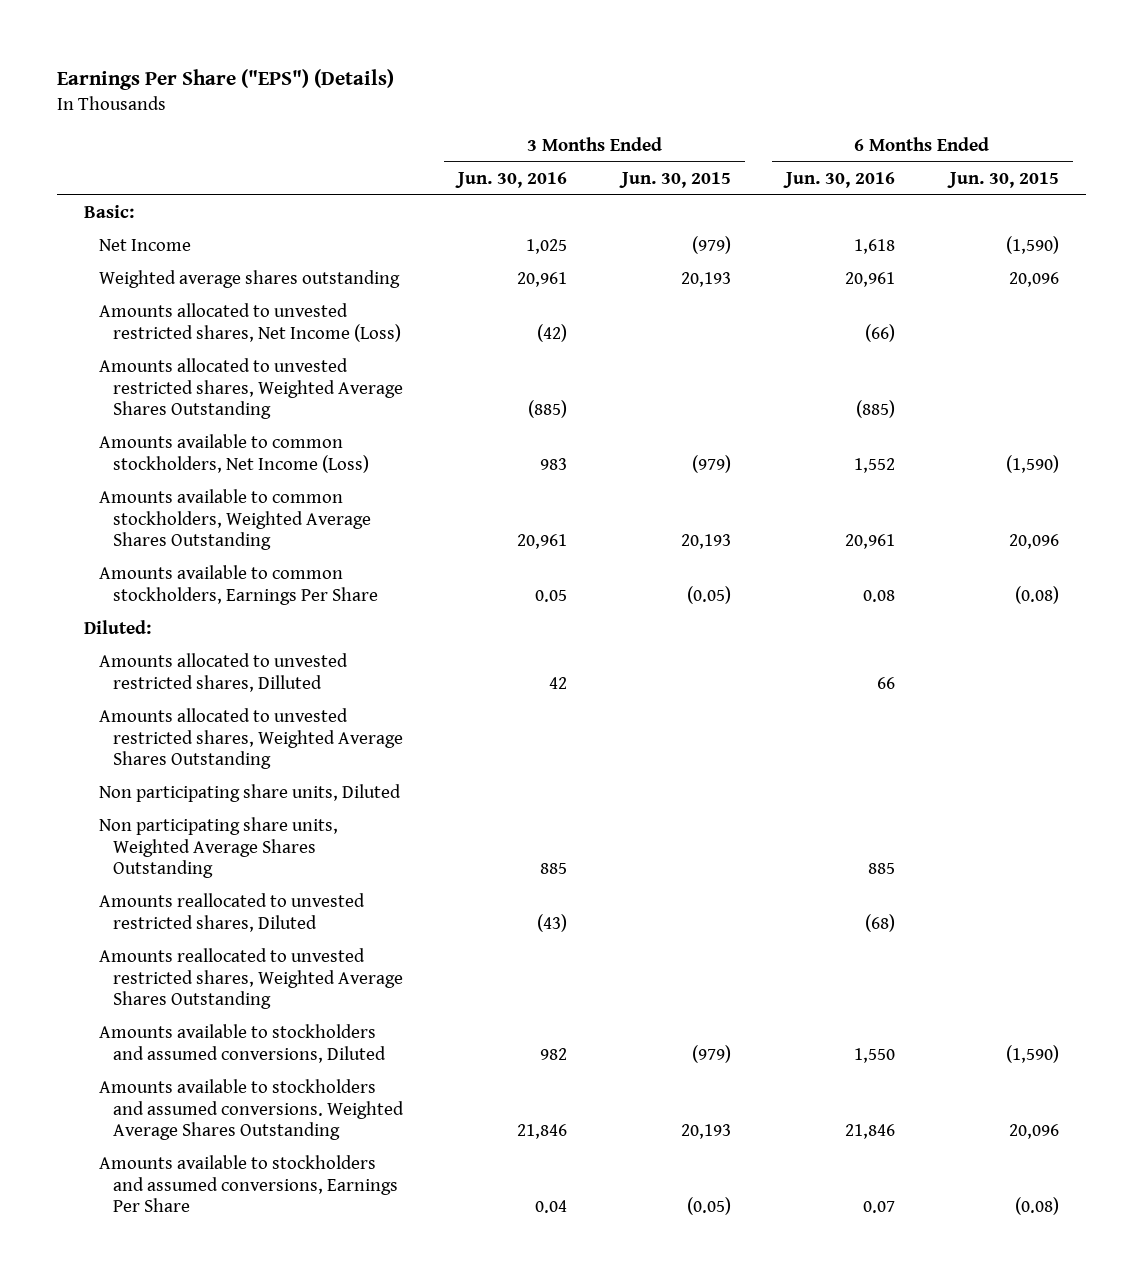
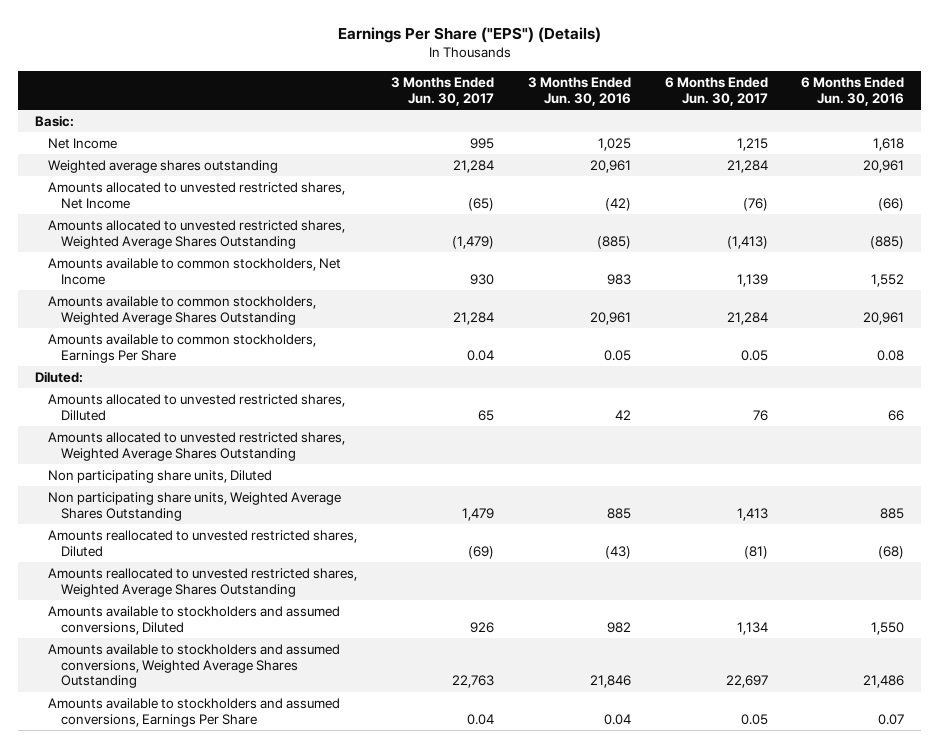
- | 3 Months Ended Jun. 30, 2016 | 3 Months Ended Jun. 30, 2015 | 6 Months Ended Jun. 30, 2016 | 6 Months Ended Jun. 30, 2015
+ | 3 Months Ended Jun. 30, 2017 | 3 Months Ended Jun. 30, 2016 | 6 Months Ended Jun. 30, 2017 | 6 Months Ended Jun. 30, 2016
- Amounts allocated to unvested restricted shares, Net Income (Loss) | (42) | | (66) |
+ Amounts allocated to unvested restricted shares, Net Income | (65) | (42) | (76) | (66)
- Amounts available to common stockholders, Net Income (Loss) | 983 | (979) | 1,552 | (1,590)
+ Amounts available to common stockholders, Net Income | 930 | 983 | 1,139 | 1,552
- Amounts available to stockholders and assumed conversions. Weighted Average Shares Outstanding | 21,846 | 20,193 | 21,846 | 20,096
+ Amounts available to stockholders and assumed conversions, Weighted Average Shares Outstanding | 22,763 | 21,846 | 22,697 | 21,486

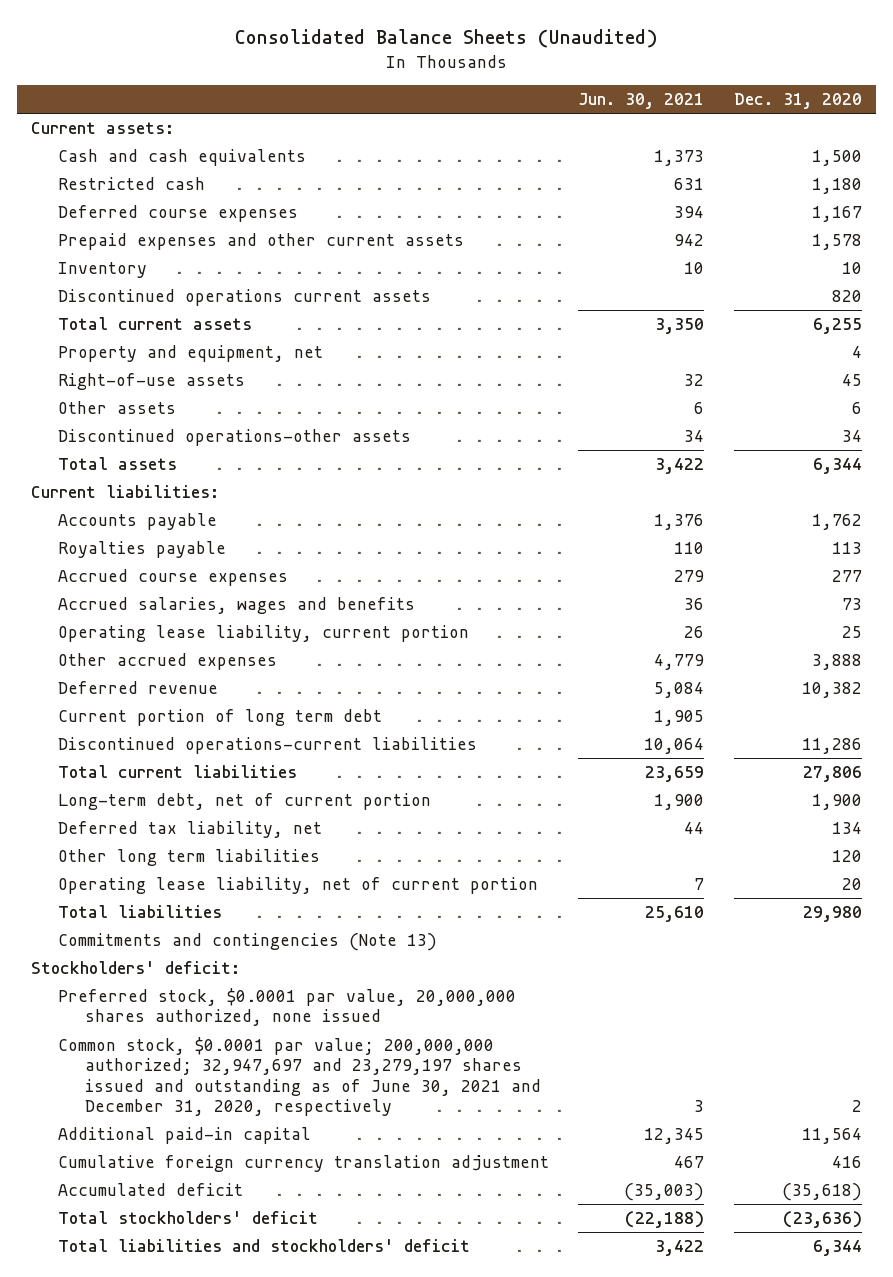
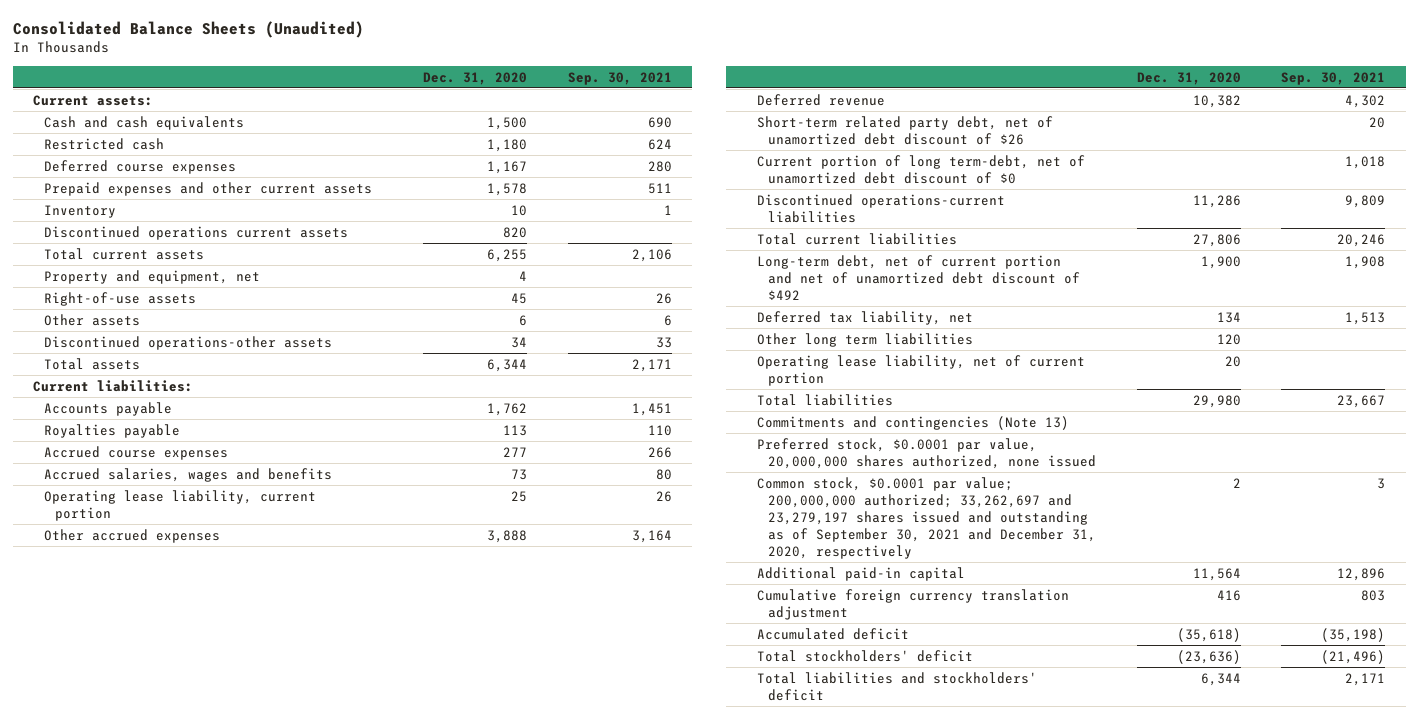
- | Jun. 30, 2021 | Dec. 31, 2020
+ | Dec. 31, 2020 | Sep. 30, 2021
- Current portion of long term debt | 1,905 |
+ Short-term related party debt, net of unamortized debt discount of $26 | | 20
+ Current portion of long term-debt, net of unamortized debt discount of $0 | | 1,018
- Long-term debt, net of current portion | 1,900 | 1,900
+ Long-term debt, net of current portion and net of unamortized debt discount of $492 | 1,900 | 1,908
- Stockholders' deficit:
- Common stock, $0.0001 par value; 200,000,000 authorized; 32,947,697 and 23,279,197 shares issued and outstanding as of June 30, 2021 and December 31, 2020, respectively | 3 | 2
+ Common stock, $0.0001 par value; 200,000,000 authorized; 33,262,697 and 23,279,197 shares issued and outstanding as of September 30, 2021 and December 31, 2020, respectively | 2 | 3

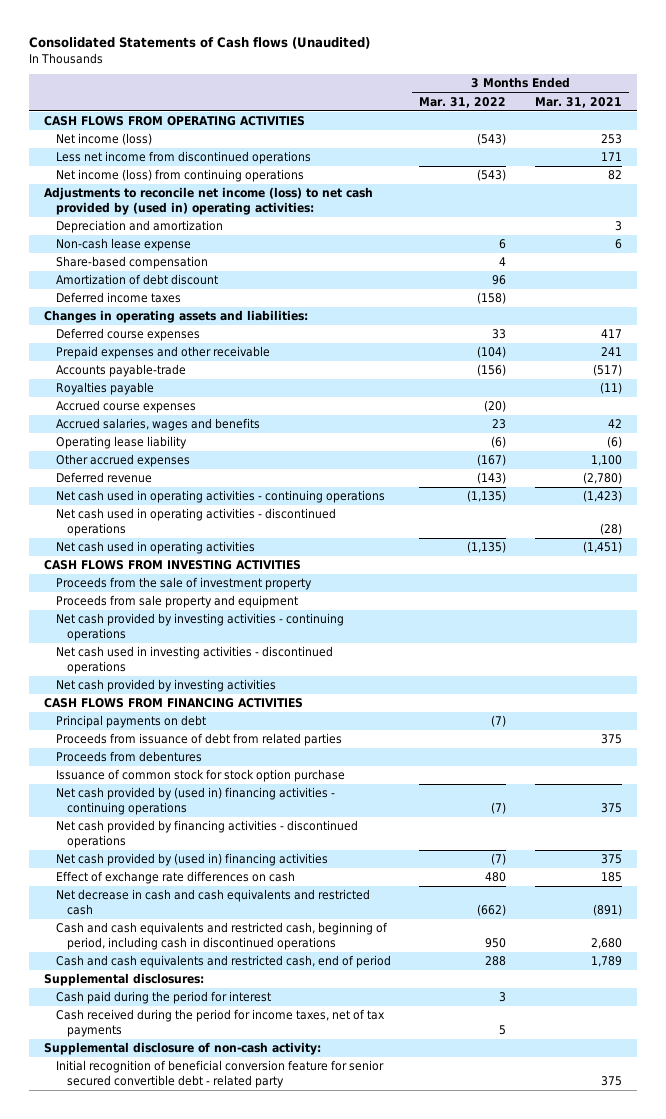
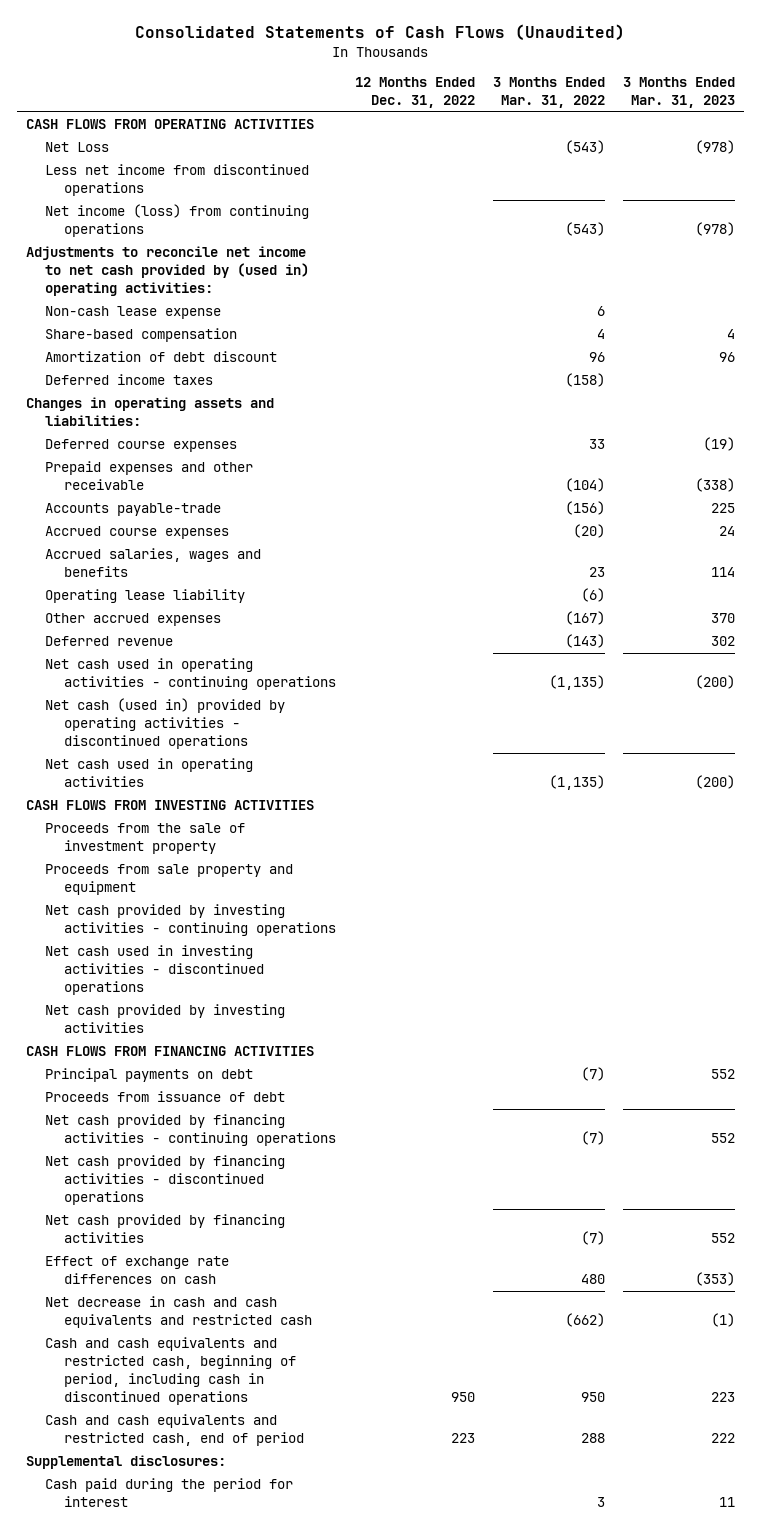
- Consolidated Statements of Cash flows (Unaudited)
+ Consolidated Statements of Cash Flows (Unaudited)
- | 3 Months Ended Mar. 31, 2022 | 3 Months Ended Mar. 31, 2021
+ | 12 Months Ended Dec. 31, 2022 | 3 Months Ended Mar. 31, 2022 | 3 Months Ended Mar. 31, 2023
- Net income (loss) | (543) | 253
+ Net Loss | | (543) | (978)
- Adjustments to reconcile net income (loss) to net cash provided by (used in) operating activities:
- Depreciation and amortization | | 3
+ Adjustments to reconcile net income to net cash provided by (used in) operating activities:
- Royalties payable | | (11)
- Net cash used in operating activities - discontinued operations | | (28)
+ Net cash (used in) provided by operating activities - discontinued operations
- Proceeds from issuance of debt from related parties | | 375
- Proceeds from debentures
- Issuance of common stock for stock option purchase
- Net cash provided by (used in) financing activities - continuing operations | (7) | 375
+ Proceeds from issuance of debt
+ Net cash provided by financing activities - continuing operations | | (7) | 552
- Net cash provided by (used in) financing activities | (7) | 375
+ Net cash provided by financing activities | | (7) | 552
- Cash received during the period for income taxes, net of tax payments | 5 |
- Supplemental disclosure of non-cash activity:
- Initial recognition of beneficial conversion feature for senior secured convertible debt - related party | | 375

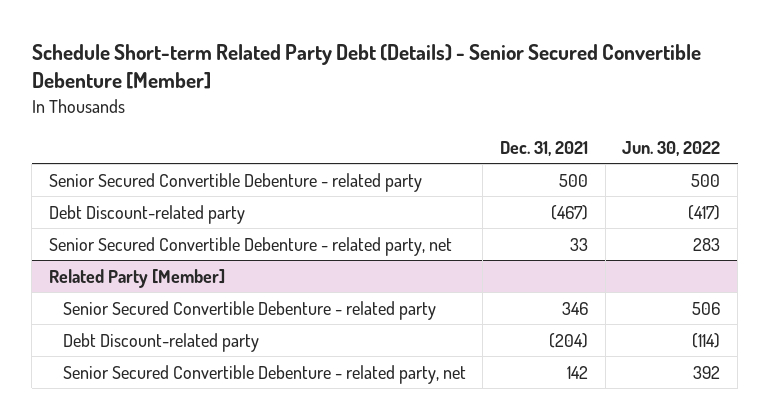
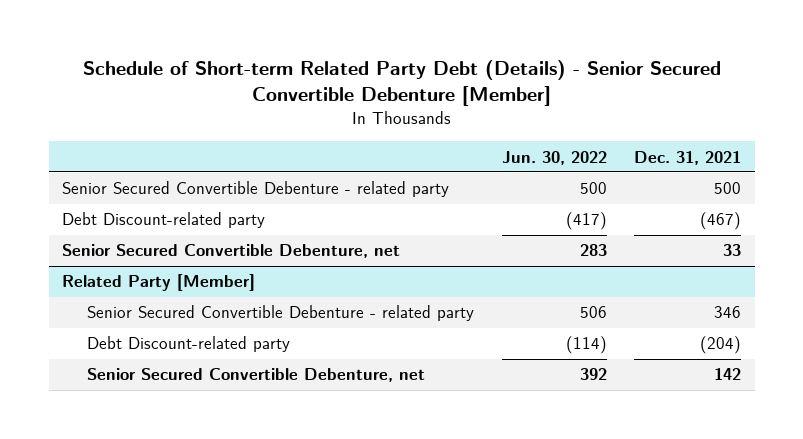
- Schedule Short-term Related Party Debt (Details) - Senior Secured Convertible Debenture [Member]
+ Schedule of Short-term Related Party Debt (Details) - Senior Secured Convertible Debenture [Member]
- | Dec. 31, 2021 | Jun. 30, 2022
+ | Jun. 30, 2022 | Dec. 31, 2021
- Senior Secured Convertible Debenture - related party, net | 33 | 283
+ Senior Secured Convertible Debenture, net | 283 | 33
@ Related Party [Member]
- Senior Secured Convertible Debenture - related party, net | 142 | 392
+ Senior Secured Convertible Debenture, net | 392 | 142

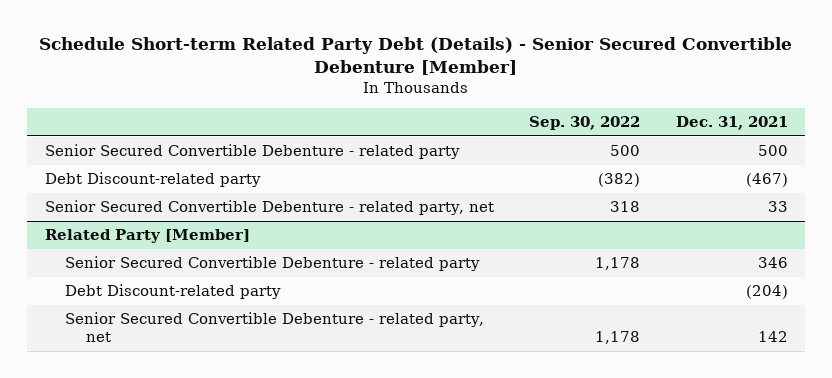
- Schedule of Short-term Related Party Debt (Details) - Senior Secured Convertible Debenture [Member]
+ Schedule Short-term Related Party Debt (Details) - Senior Secured Convertible Debenture [Member]
- | Jun. 30, 2022 | Dec. 31, 2021
+ | Sep. 30, 2022 | Dec. 31, 2021
- Senior Secured Convertible Debenture, net | 283 | 33
+ Senior Secured Convertible Debenture - related party, net | 318 | 33
@ Related Party [Member]
- Senior Secured Convertible Debenture, net | 392 | 142
+ Senior Secured Convertible Debenture - related party, net | 1,178 | 142

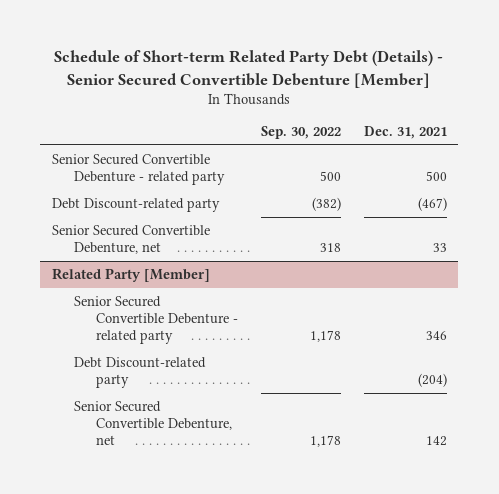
- Schedule Short-term Related Party Debt (Details) - Senior Secured Convertible Debenture [Member]
+ Schedule of Short-term Related Party Debt (Details) - Senior Secured Convertible Debenture [Member]
- Senior Secured Convertible Debenture - related party, net | 318 | 33
+ Senior Secured Convertible Debenture, net | 318 | 33
@ Related Party [Member]
- Senior Secured Convertible Debenture - related party, net | 1,178 | 142
+ Senior Secured Convertible Debenture, net | 1,178 | 142

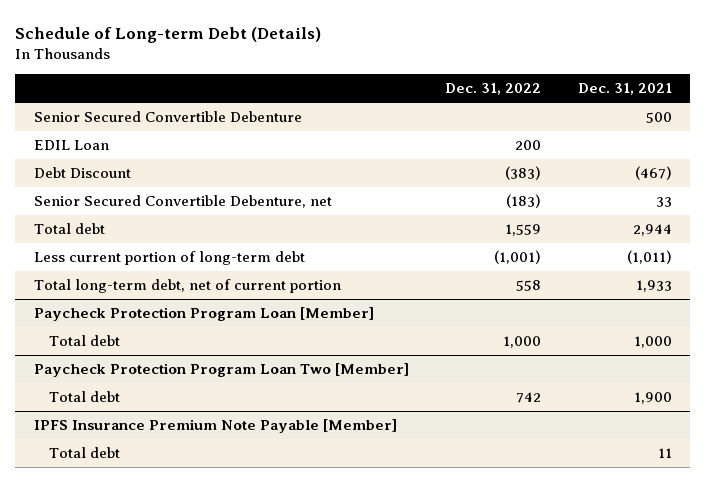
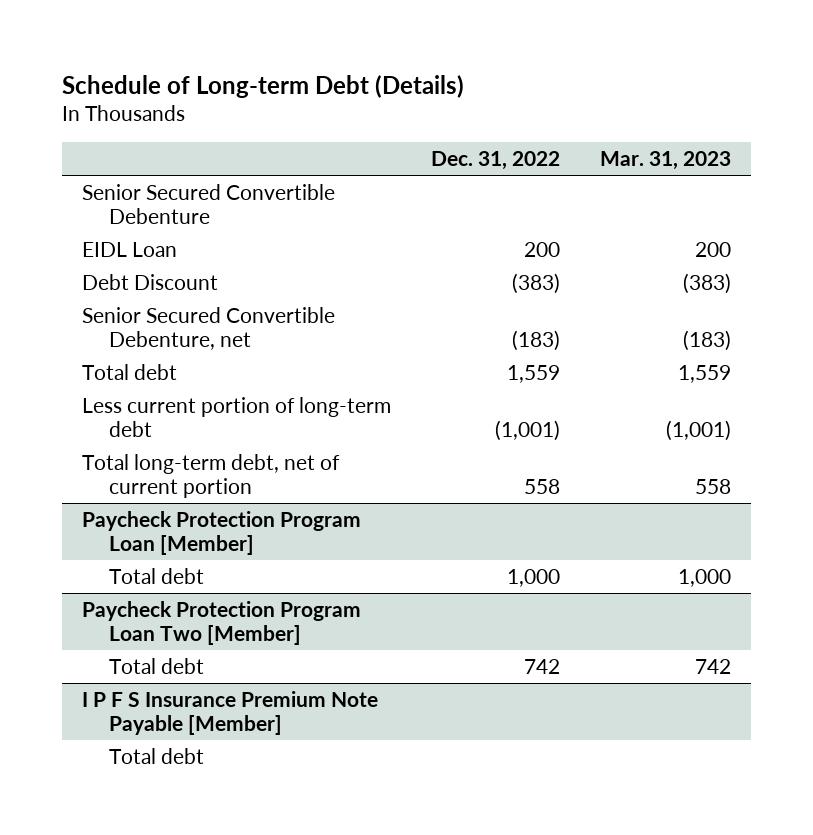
- | Dec. 31, 2022 | Dec. 31, 2021
+ | Dec. 31, 2022 | Mar. 31, 2023
- EDIL Loan | 200 |
+ EIDL Loan | 200 | 200
- IPFS Insurance Premium Note Payable [Member]
+ I P F S Insurance Premium Note Payable [Member]

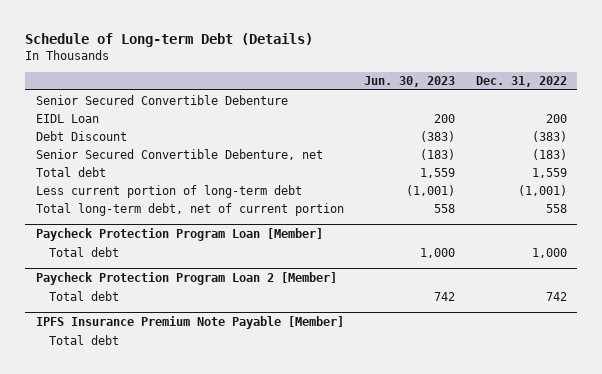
- | Dec. 31, 2022 | Mar. 31, 2023
+ | Jun. 30, 2023 | Dec. 31, 2022
- Paycheck Protection Program Loan Two [Member]
+ Paycheck Protection Program Loan 2 [Member]
- I P F S Insurance Premium Note Payable [Member]
+ IPFS Insurance Premium Note Payable [Member]

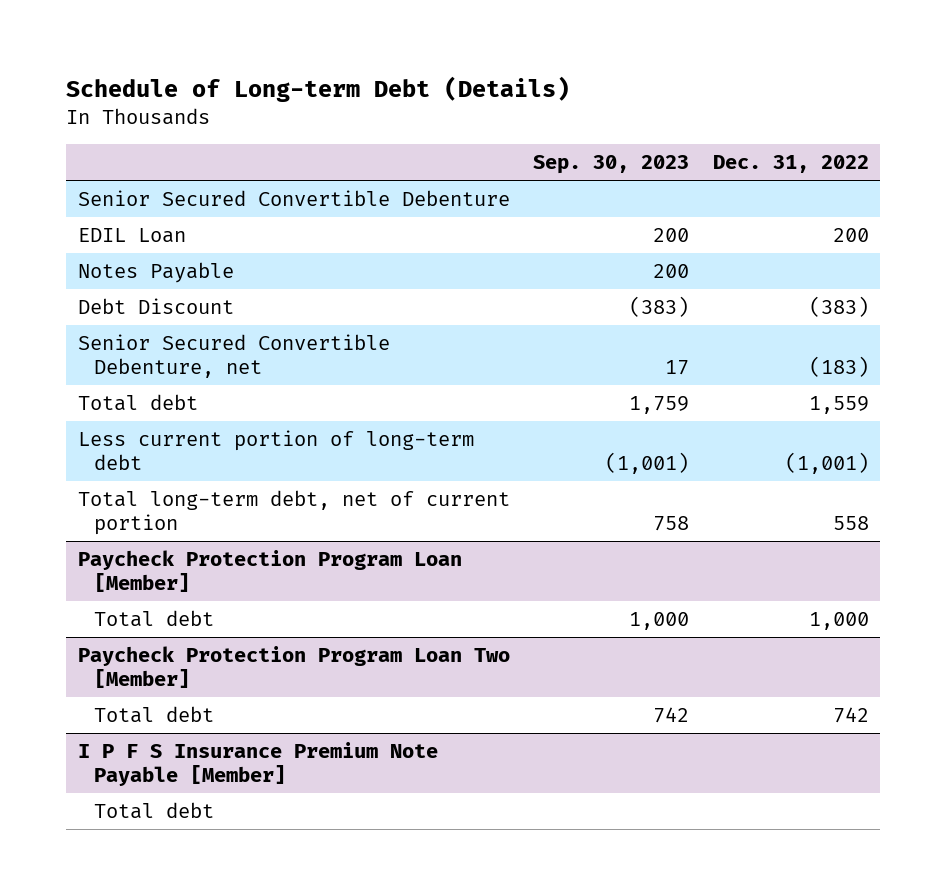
- | Jun. 30, 2023 | Dec. 31, 2022
+ | Sep. 30, 2023 | Dec. 31, 2022
- EIDL Loan | 200 | 200
+ EDIL Loan | 200 | 200
+ Notes Payable | 200 |
- Paycheck Protection Program Loan 2 [Member]
+ Paycheck Protection Program Loan Two [Member]
- IPFS Insurance Premium Note Payable [Member]
+ I P F S Insurance Premium Note Payable [Member]

